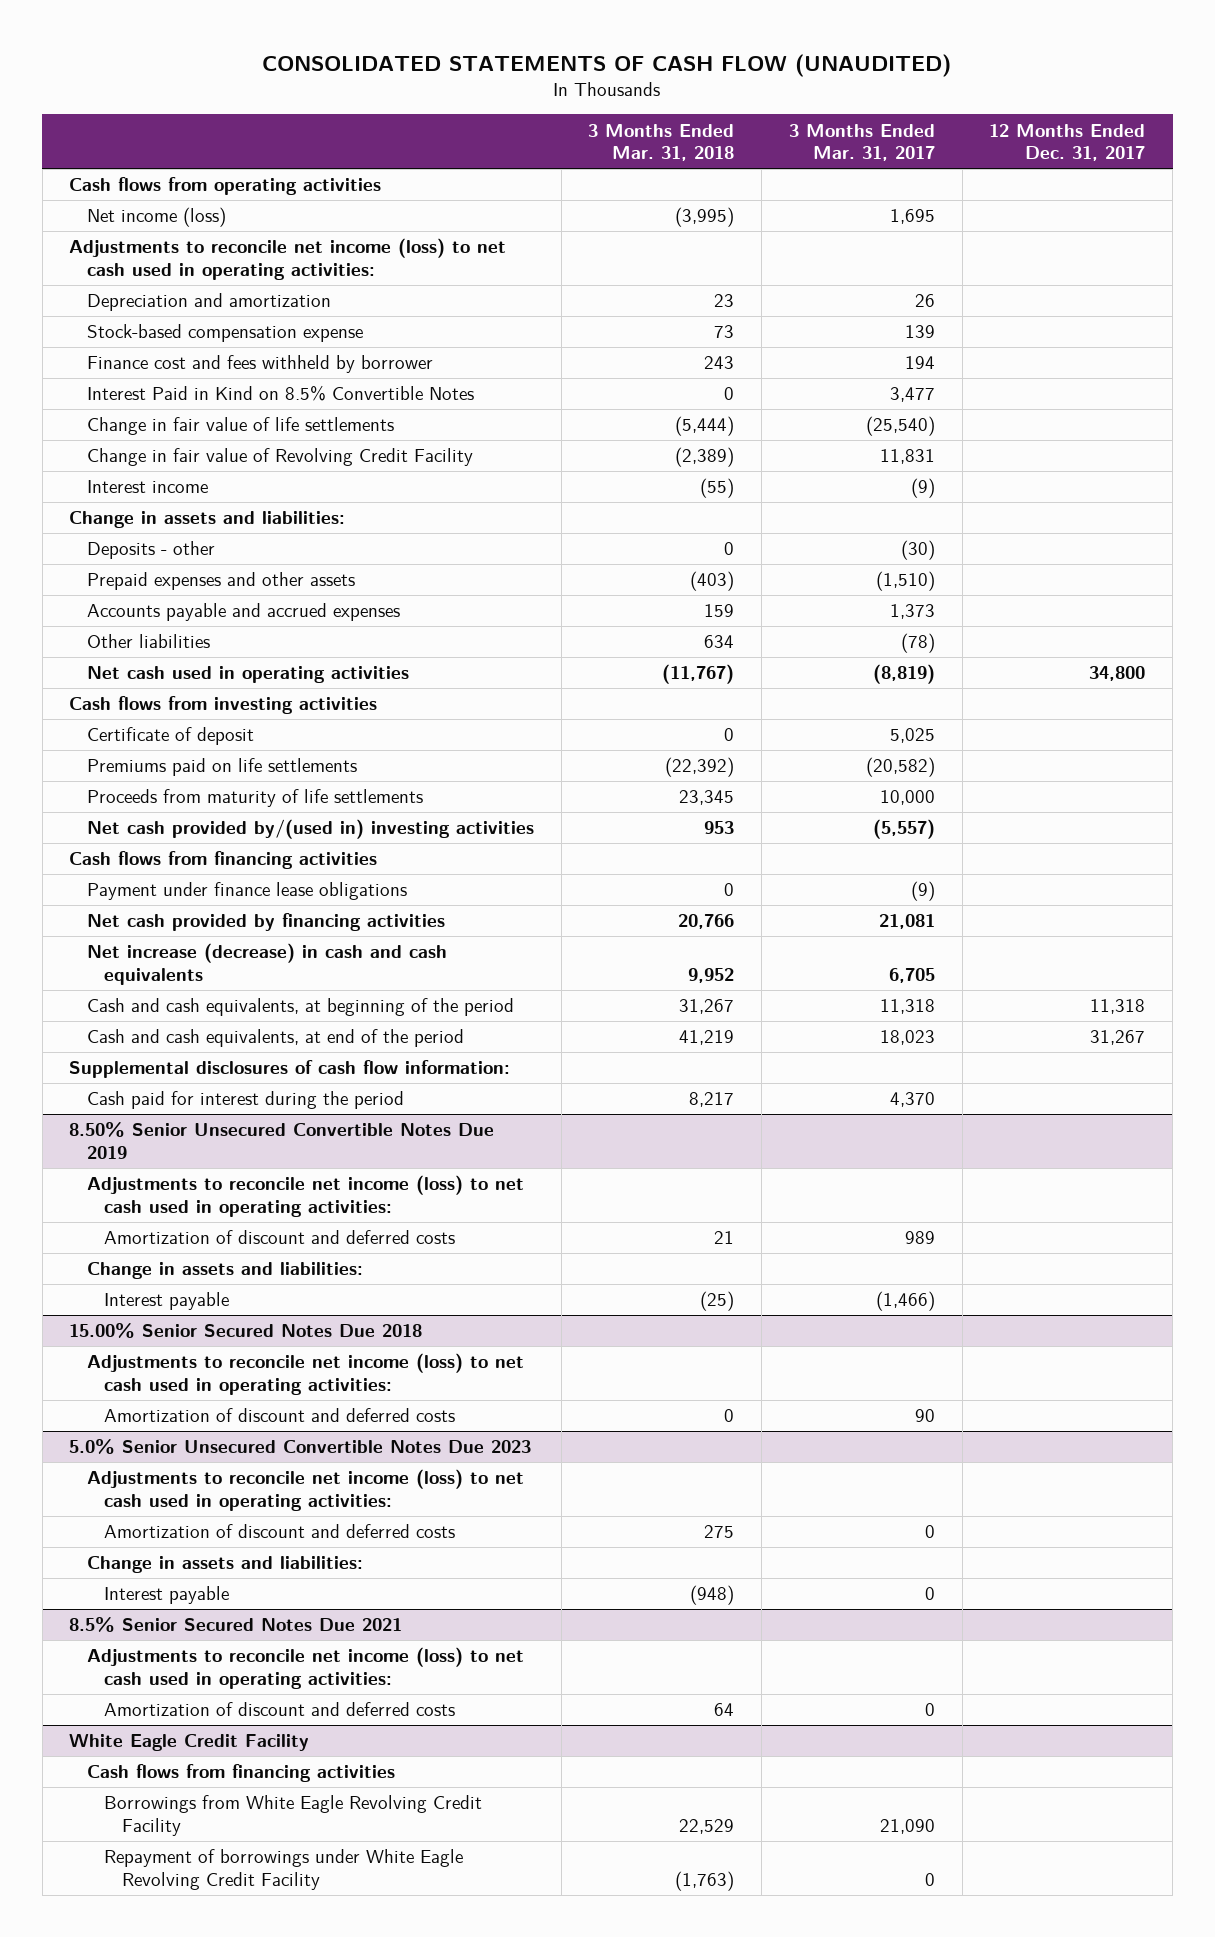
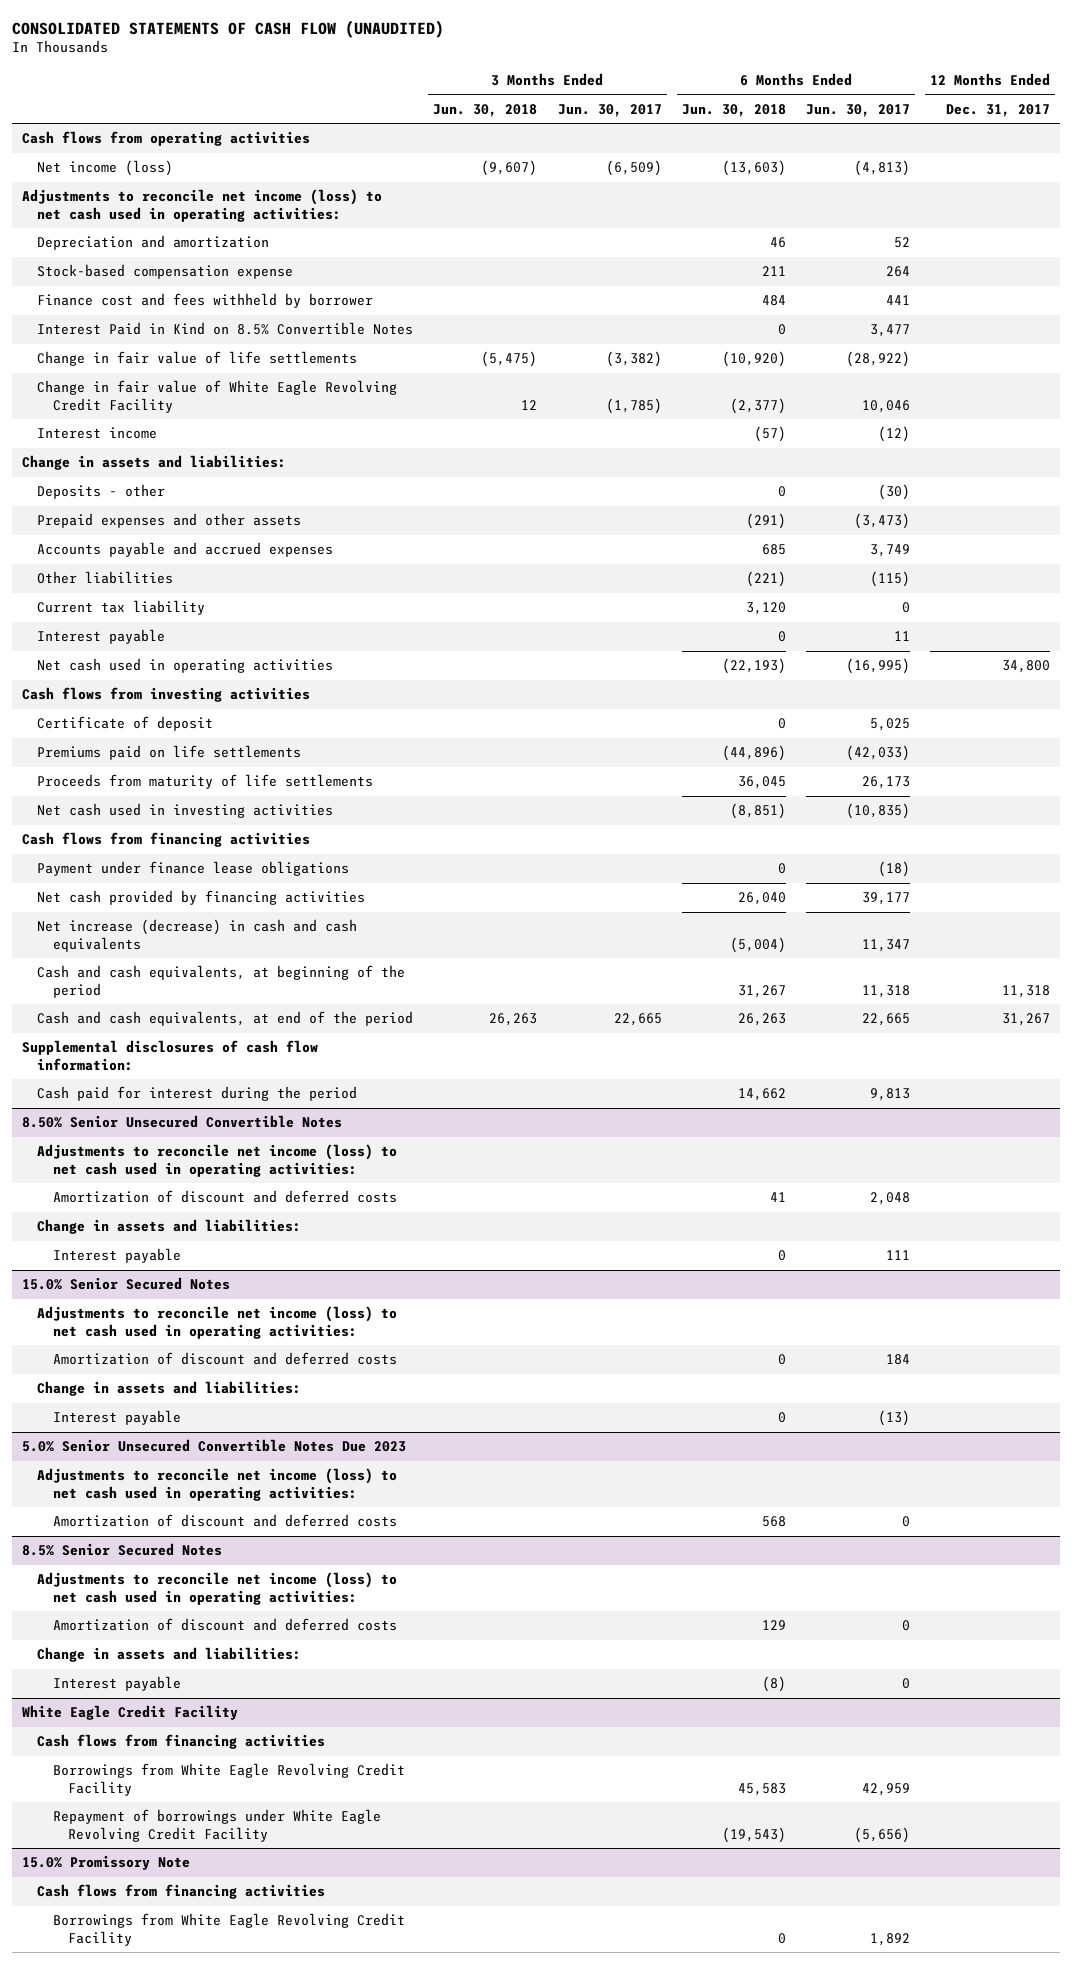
- | 3 Months Ended Mar. 31, 2018 | 3 Months Ended Mar. 31, 2017 | 12 Months Ended Dec. 31, 2017
+ | 3 Months Ended Jun. 30, 2018 | 3 Months Ended Jun. 30, 2017 | 6 Months Ended Jun. 30, 2018 | 6 Months Ended Jun. 30, 2017 | 12 Months Ended Dec. 31, 2017
- Change in fair value of Revolving Credit Facility | (2,389) | 11,831 |
+ Change in fair value of White Eagle Revolving Credit Facility | 12 | (1,785) | (2,377) | 10,046 |
+ Current tax liability | | | 3,120 | 0 |
+ Interest payable | | | 0 | 11 |
- Net cash provided by/(used in) investing activities | 953 | (5,557) |
+ Net cash used in investing activities | | | (8,851) | (10,835) |
- 8.50% Senior Unsecured Convertible Notes Due 2019
+ 8.50% Senior Unsecured Convertible Notes
- 15.00% Senior Secured Notes Due 2018
+ 15.0% Senior Secured Notes
+ Change in assets and liabilities:
+ Interest payable | | | 0 | (13) |
@ 5.0% Senior Unsecured Convertible Notes Due 2023
- Change in assets and liabilities:
- Interest payable | (948) | 0 |
- 8.5% Senior Secured Notes Due 2021
+ 8.5% Senior Secured Notes
+ Change in assets and liabilities:
+ Interest payable | | | (8) | 0 |
+ 15.0% Promissory Note
+ Cash flows from financing activities
+ Borrowings from White Eagle Revolving Credit Facility | | | 0 | 1,892 |

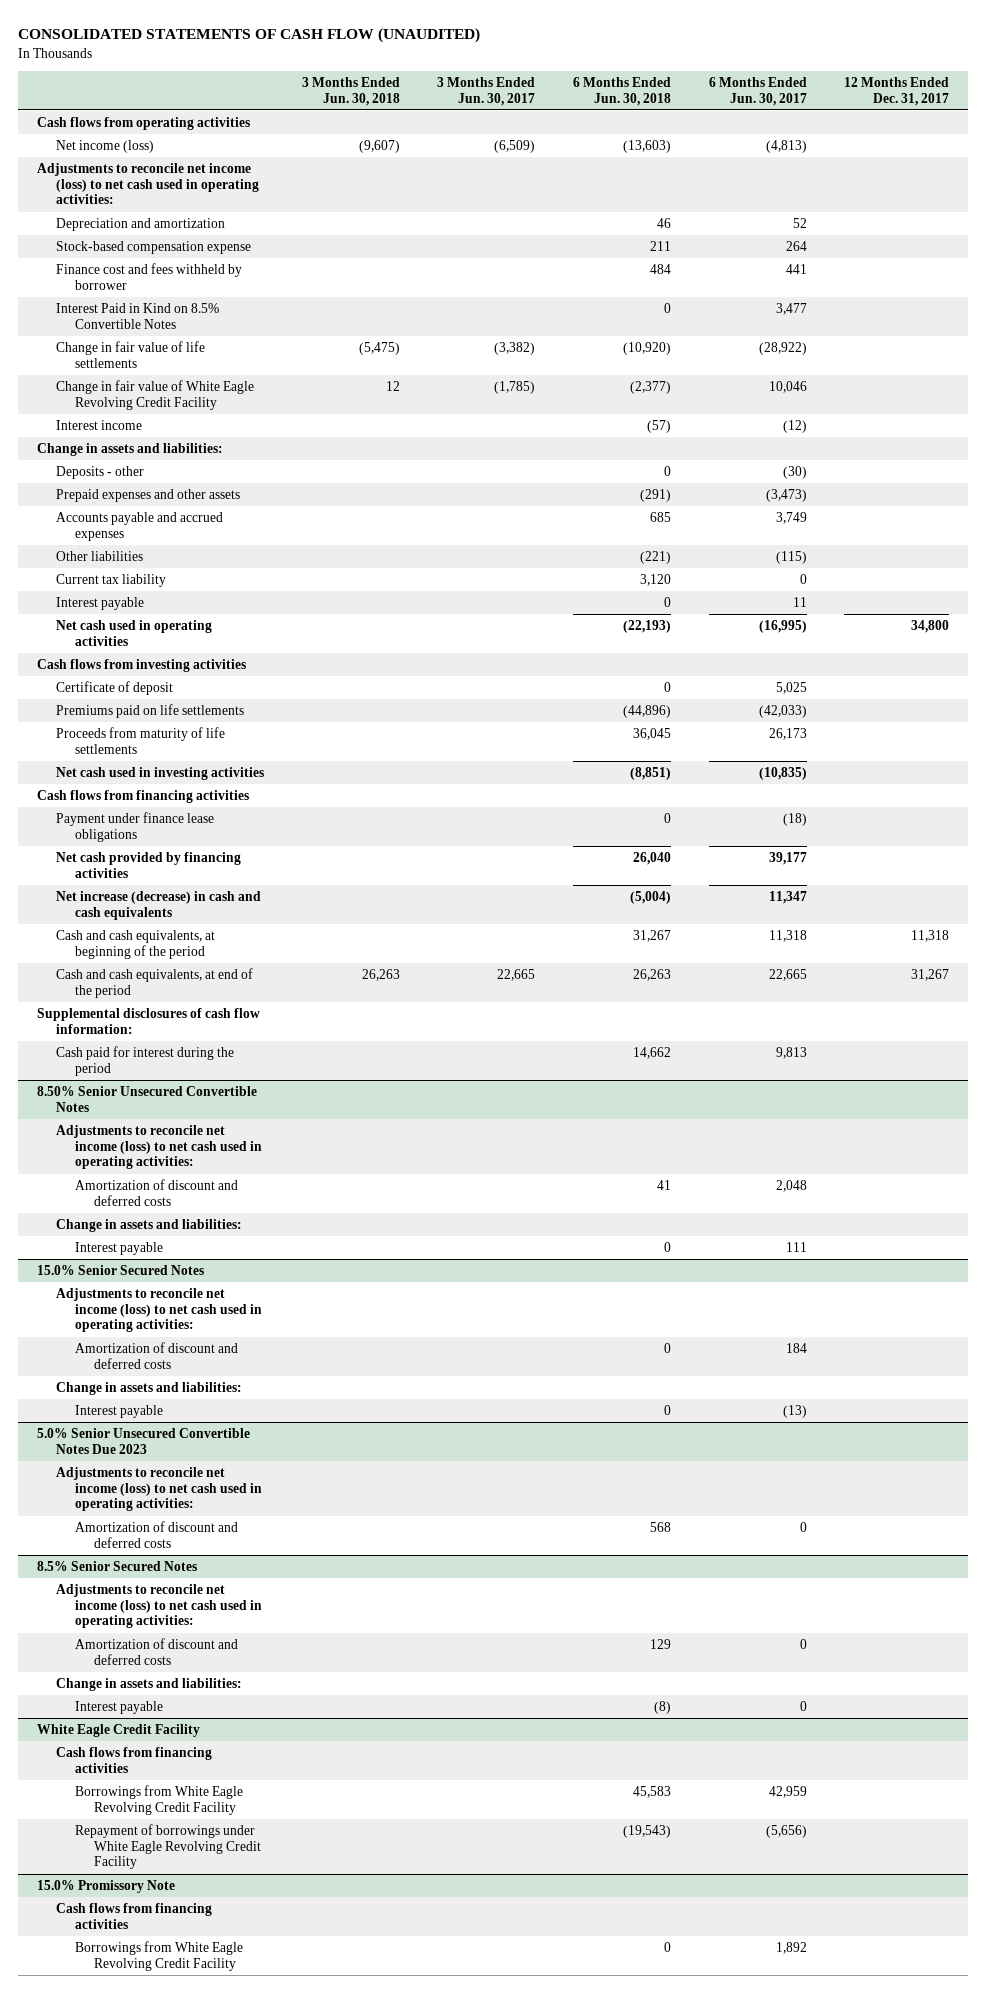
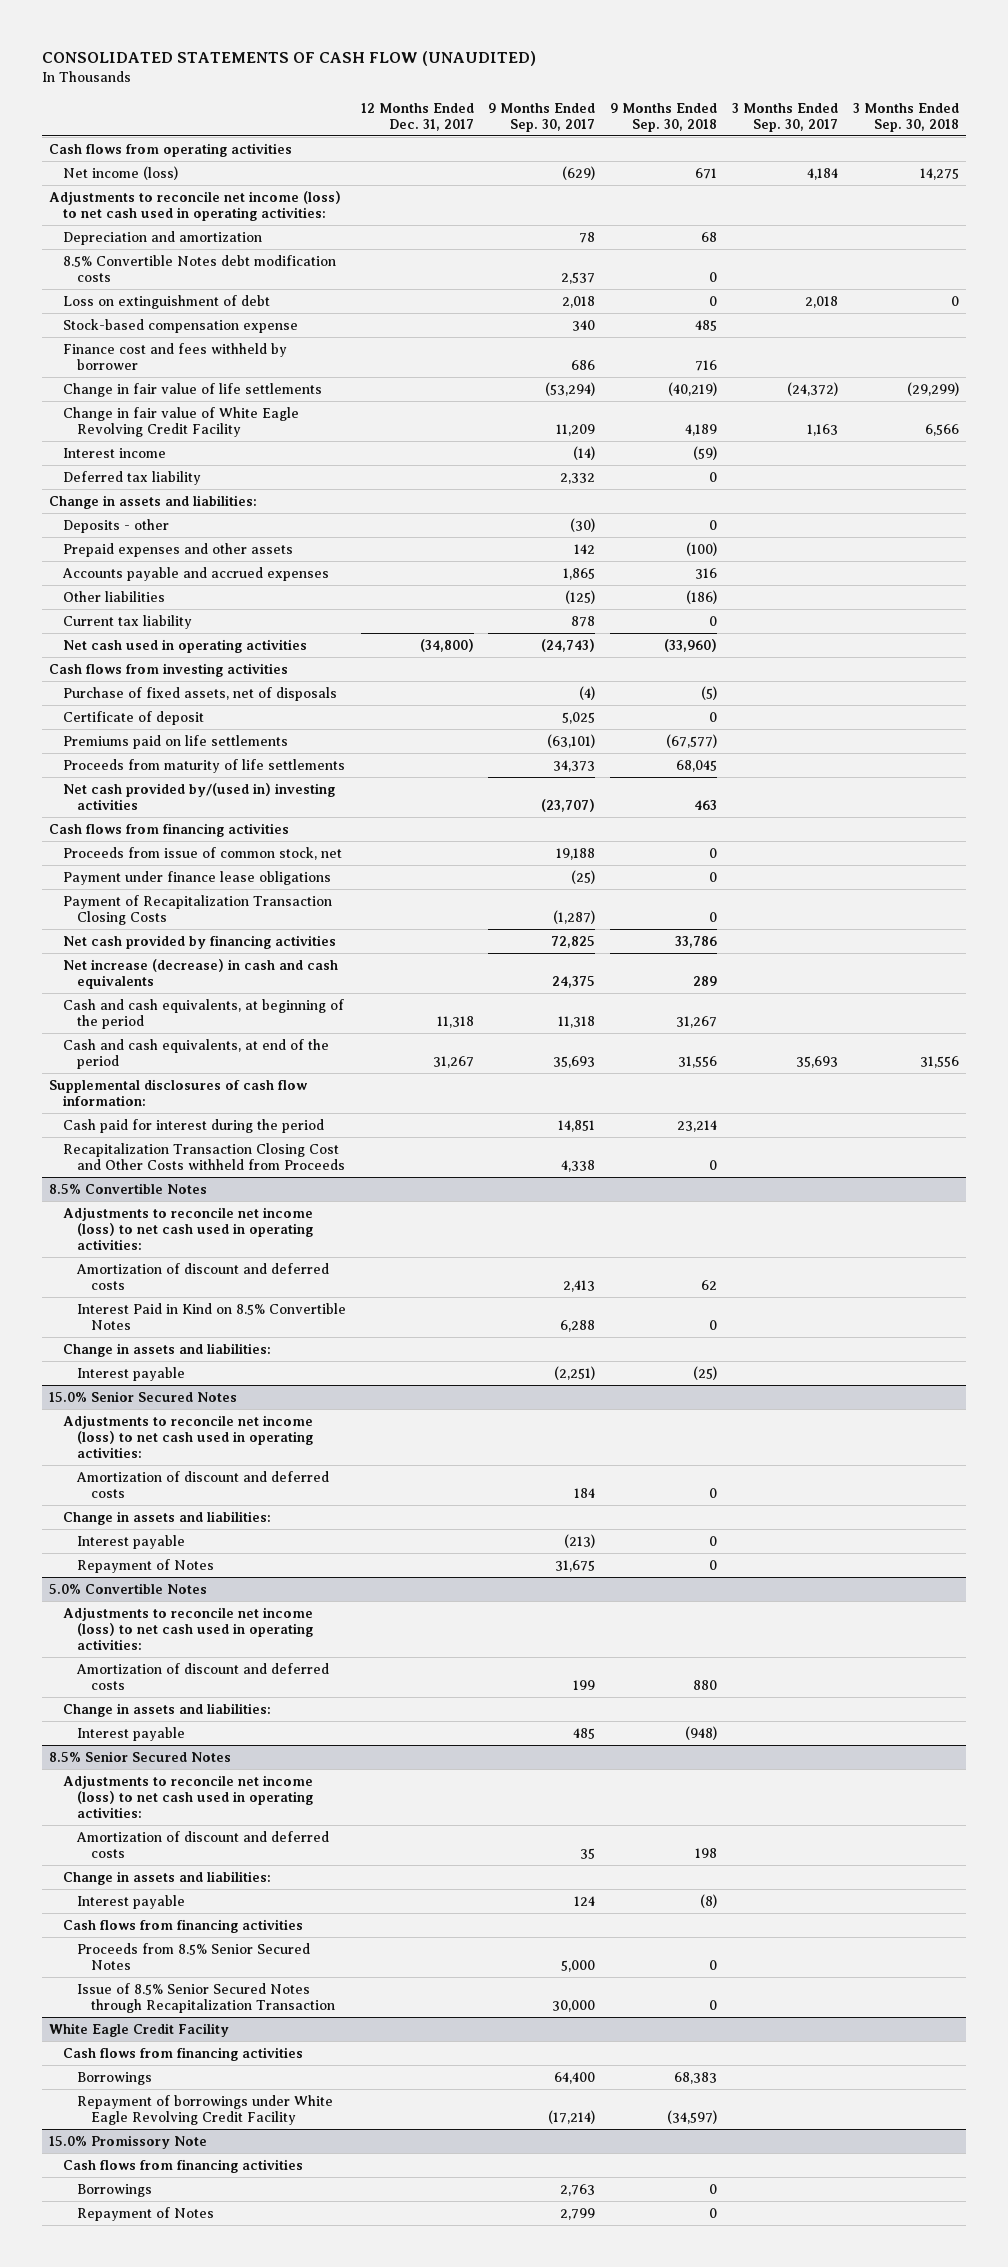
- | 3 Months Ended Jun. 30, 2018 | 3 Months Ended Jun. 30, 2017 | 6 Months Ended Jun. 30, 2018 | 6 Months Ended Jun. 30, 2017 | 12 Months Ended Dec. 31, 2017
+ | 12 Months Ended Dec. 31, 2017 | 9 Months Ended Sep. 30, 2017 | 9 Months Ended Sep. 30, 2018 | 3 Months Ended Sep. 30, 2017 | 3 Months Ended Sep. 30, 2018
+ 8.5% Convertible Notes debt modification costs | | 2,537 | 0 | |
+ Loss on extinguishment of debt | | 2,018 | 0 | 2,018 | 0
- Interest Paid in Kind on 8.5% Convertible Notes | | | 0 | 3,477 |
+ Deferred tax liability | | 2,332 | 0 | |
- Interest payable | | | 0 | 11 |
- Net cash used in operating activities | | | (22,193) | (16,995) | 34,800
+ Net cash used in operating activities | (34,800) | (24,743) | (33,960) | |
+ Purchase of fixed assets, net of disposals | | (4) | (5) | |
- Net cash used in investing activities | | | (8,851) | (10,835) |
+ Net cash provided by/(used in) investing activities | | (23,707) | 463 | |
+ Proceeds from issue of common stock, net | | 19,188 | 0 | |
+ Payment of Recapitalization Transaction Closing Costs | | (1,287) | 0 | |
- 8.50% Senior Unsecured Convertible Notes
+ Recapitalization Transaction Closing Cost and Other Costs withheld from Proceeds | | 4,338 | 0 | |
+ 8.5% Convertible Notes
+ Interest Paid in Kind on 8.5% Convertible Notes | | 6,288 | 0 | |
- 5.0% Senior Unsecured Convertible Notes Due 2023
@ 15.0% Senior Secured Notes
+ Repayment of Notes | | 31,675 | 0 | |
+ 5.0% Convertible Notes
+ Change in assets and liabilities:
+ Interest payable | | 485 | (948) | |
@ 8.5% Senior Secured Notes
+ Cash flows from financing activities
+ Proceeds from 8.5% Senior Secured Notes | | 5,000 | 0 | |
+ Issue of 8.5% Senior Secured Notes through Recapitalization Transaction | | 30,000 | 0 | |
@ White Eagle Credit Facility
- Borrowings from White Eagle Revolving Credit Facility | | | 45,583 | 42,959 |
+ Borrowings | | 64,400 | 68,383 | |
@ 15.0% Promissory Note
- Borrowings from White Eagle Revolving Credit Facility | | | 0 | 1,892 |
+ Borrowings | | 2,763 | 0 | |
+ Repayment of Notes | | 2,799 | 0 | |

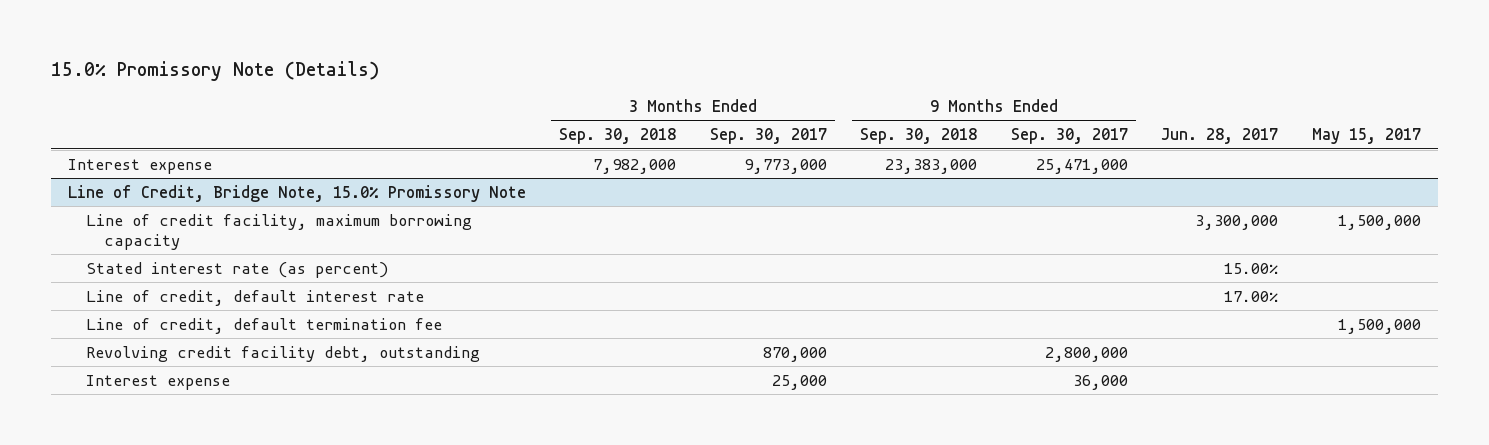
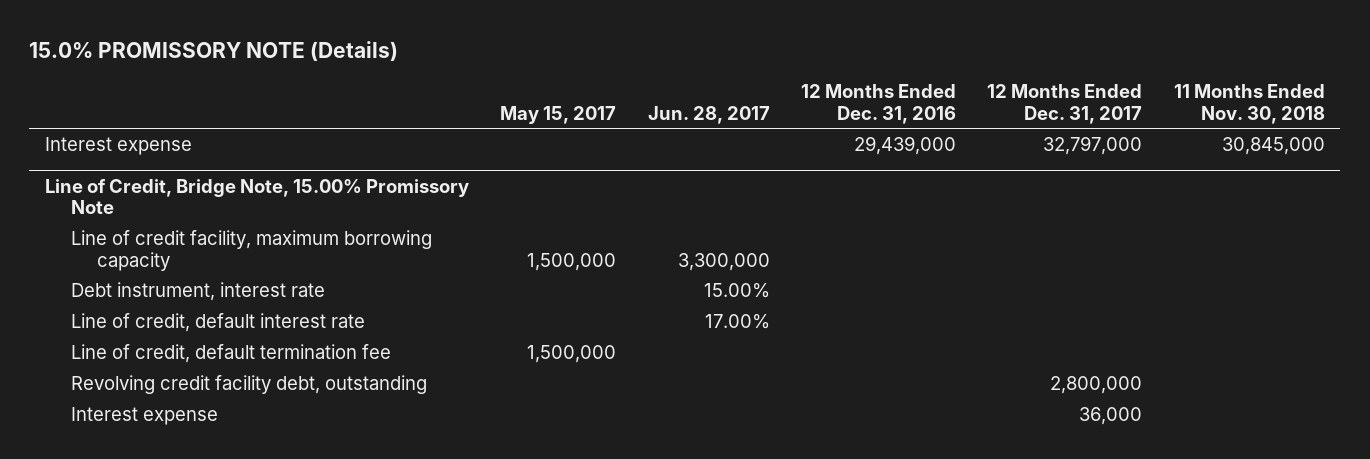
- 15.0% Promissory Note (Details)
+ 15.0% PROMISSORY NOTE (Details)
- | 3 Months Ended Sep. 30, 2018 | 3 Months Ended Sep. 30, 2017 | 9 Months Ended Sep. 30, 2018 | 9 Months Ended Sep. 30, 2017 | Jun. 28, 2017 | May 15, 2017
+ | May 15, 2017 | Jun. 28, 2017 | 12 Months Ended Dec. 31, 2016 | 12 Months Ended Dec. 31, 2017 | 11 Months Ended Nov. 30, 2018
- Line of Credit, Bridge Note, 15.0% Promissory Note
+ Line of Credit, Bridge Note, 15.00% Promissory Note
- Stated interest rate (as percent) | | | | | 15.00% |
+ Debt instrument, interest rate | | 15.00% | | |

